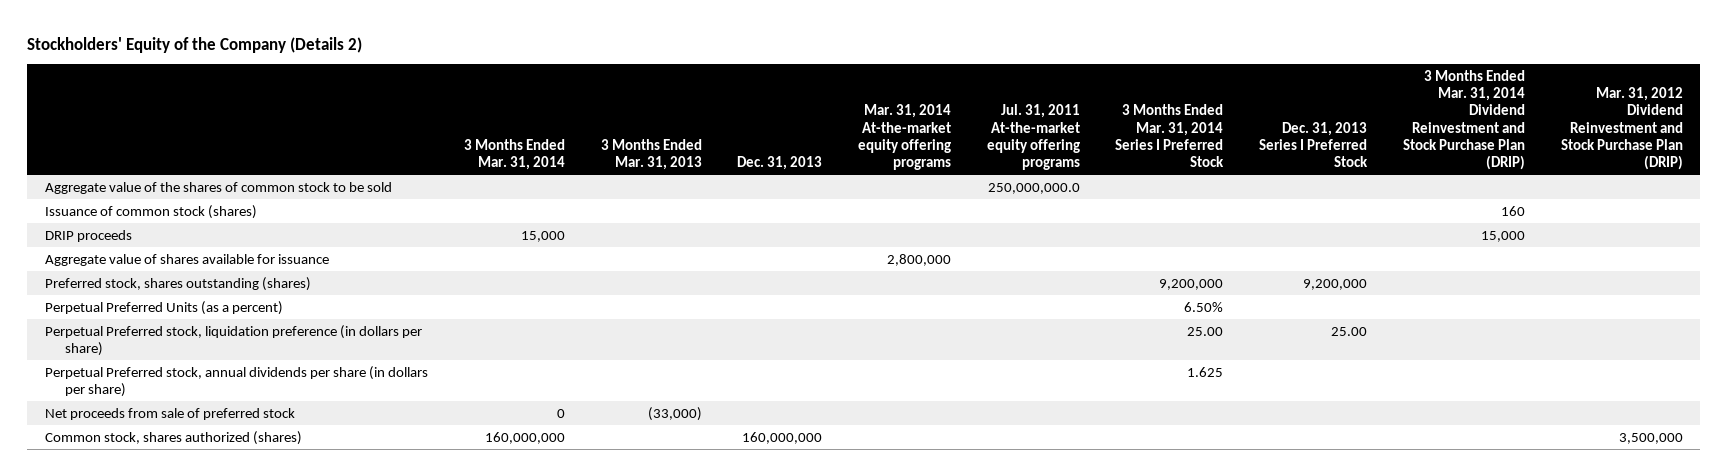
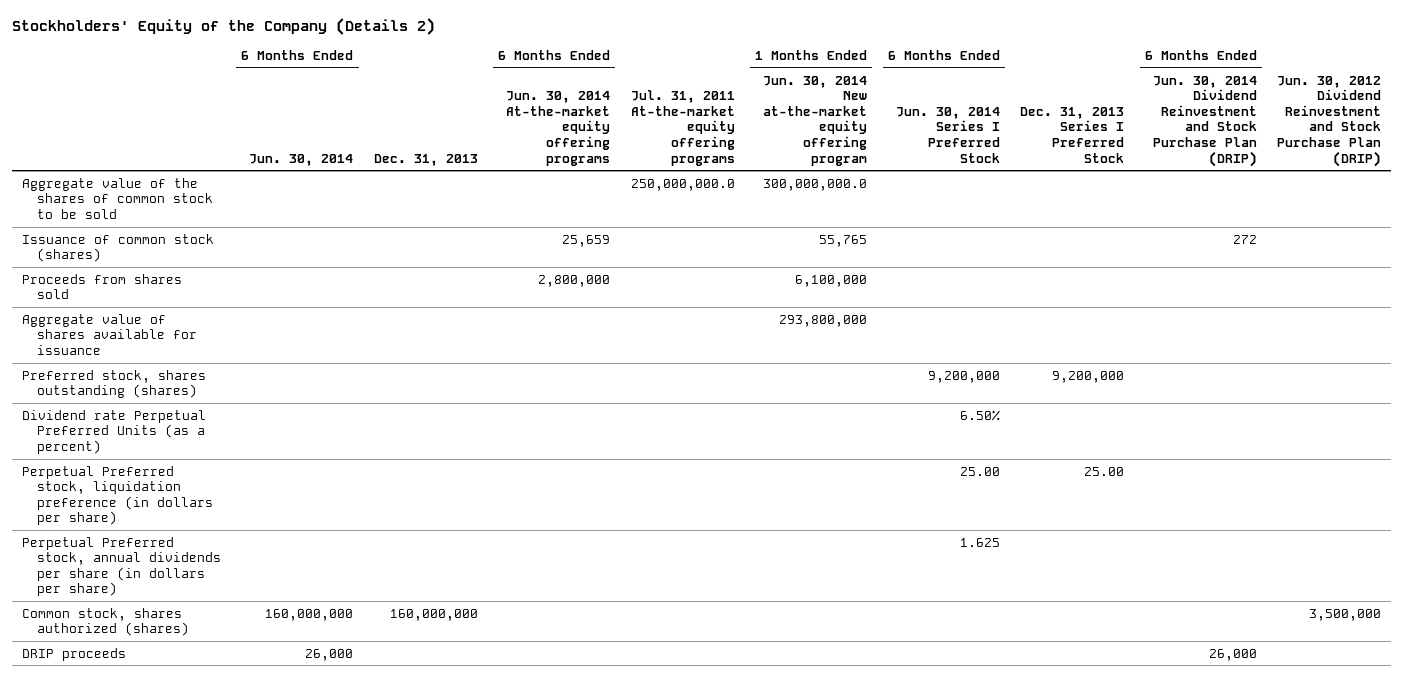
- | 3 Months Ended Mar. 31, 2014 | 3 Months Ended Mar. 31, 2013 | Dec. 31, 2013 | Mar. 31, 2014 At-the-market equity offering programs | Jul. 31, 2011 At-the-market equity offering programs | 3 Months Ended Mar. 31, 2014 Series I Preferred Stock | Dec. 31, 2013 Series I Preferred Stock | 3 Months Ended Mar. 31, 2014 Dividend Reinvestment and Stock Purchase Plan (DRIP) | Mar. 31, 2012 Dividend Reinvestment and Stock Purchase Plan (DRIP)
+ | 6 Months Ended Jun. 30, 2014 | Dec. 31, 2013 | 6 Months Ended Jun. 30, 2014 At-the-market equity offering programs | Jul. 31, 2011 At-the-market equity offering programs | 1 Months Ended Jun. 30, 2014 New at-the-market equity offering program | 6 Months Ended Jun. 30, 2014 Series I Preferred Stock | Dec. 31, 2013 Series I Preferred Stock | 6 Months Ended Jun. 30, 2014 Dividend Reinvestment and Stock Purchase Plan (DRIP) | Jun. 30, 2012 Dividend Reinvestment and Stock Purchase Plan (DRIP)
+ Proceeds from shares sold | | | 2,800,000 | | 6,100,000 | | | |
- Perpetual Preferred Units (as a percent) | | | | | | 6.50% | | |
+ Dividend rate Perpetual Preferred Units (as a percent) | | | | | | 6.50% | | |
- Net proceeds from sale of preferred stock | 0 | (33,000) | | | | | | |
moved down: DRIP proceeds | 26,000 | | | | | | | 26,000 |

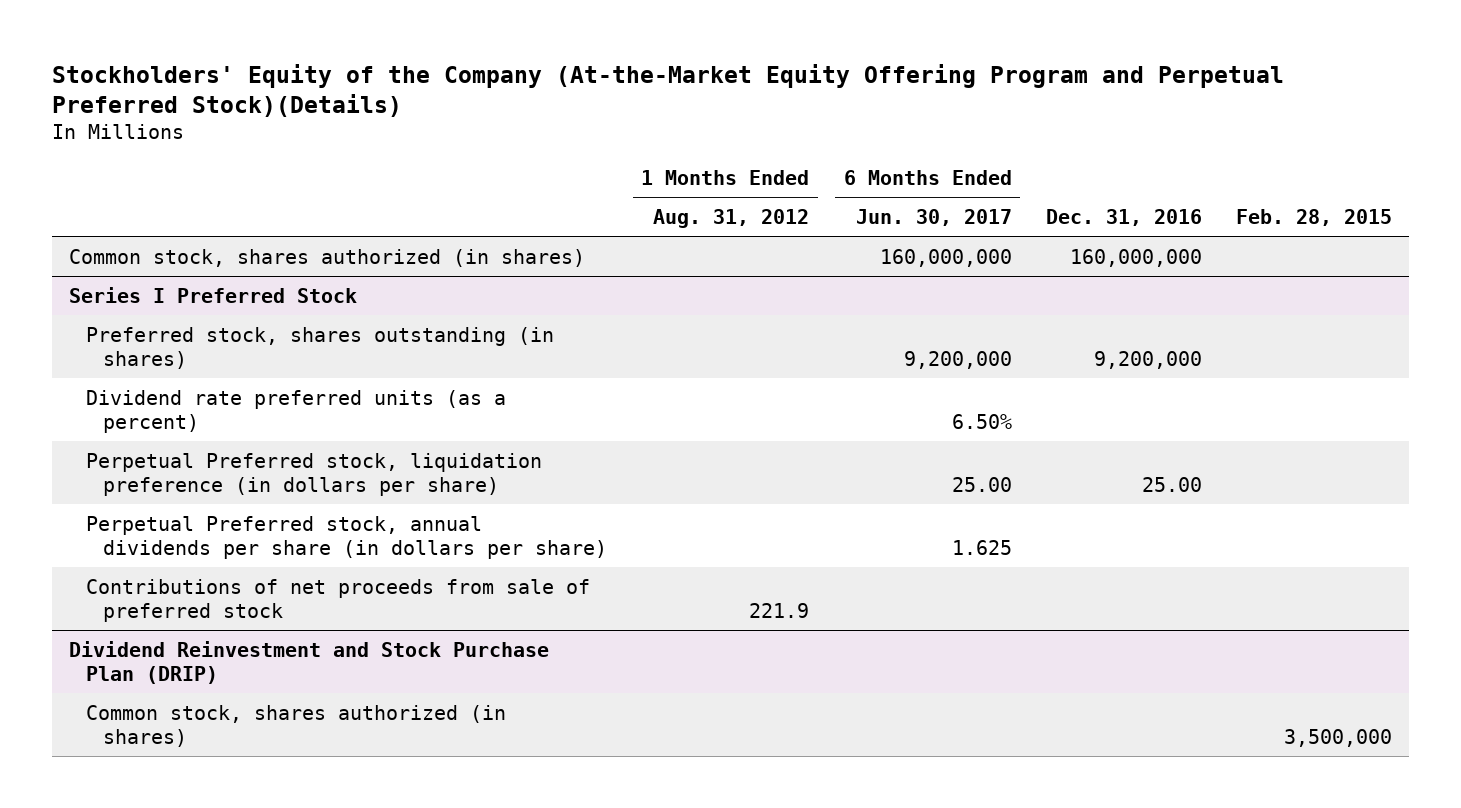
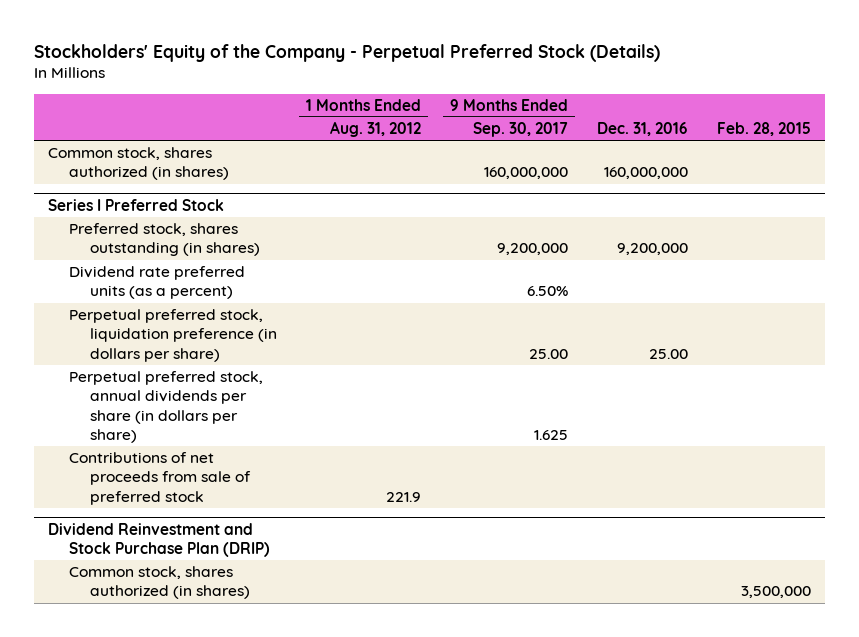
- Stockholders' Equity of the Company (At-the-Market Equity Offering Program and Perpetual Preferred Stock)(Details)
+ Stockholders' Equity of the Company - Perpetual Preferred Stock (Details)
- | 1 Months Ended Aug. 31, 2012 | 6 Months Ended Jun. 30, 2017 | Dec. 31, 2016 | Feb. 28, 2015
+ | 1 Months Ended Aug. 31, 2012 | 9 Months Ended Sep. 30, 2017 | Dec. 31, 2016 | Feb. 28, 2015
@ Series I Preferred Stock
- Perpetual Preferred stock, liquidation preference (in dollars per share) | | 25.00 | 25.00 |
- Perpetual Preferred stock, annual dividends per share (in dollars per share) | | 1.625 | |
+ Perpetual preferred stock, liquidation preference (in dollars per share) | | 25.00 | 25.00 |
+ Perpetual preferred stock, annual dividends per share (in dollars per share) | | 1.625 | |

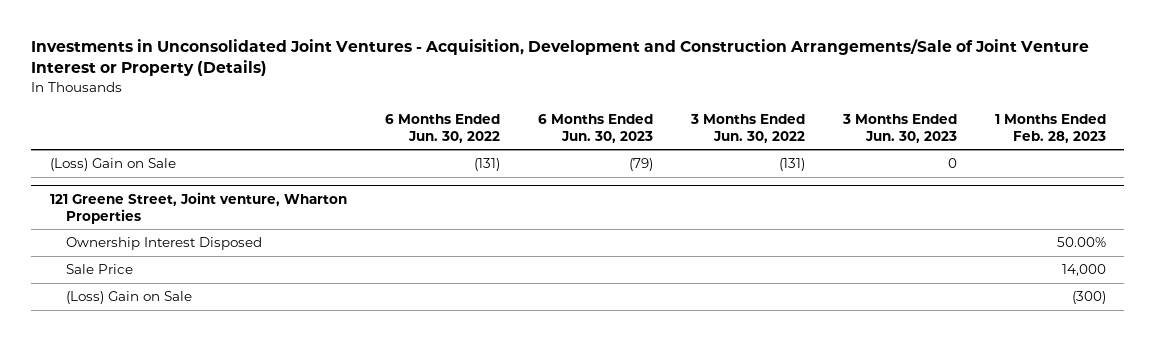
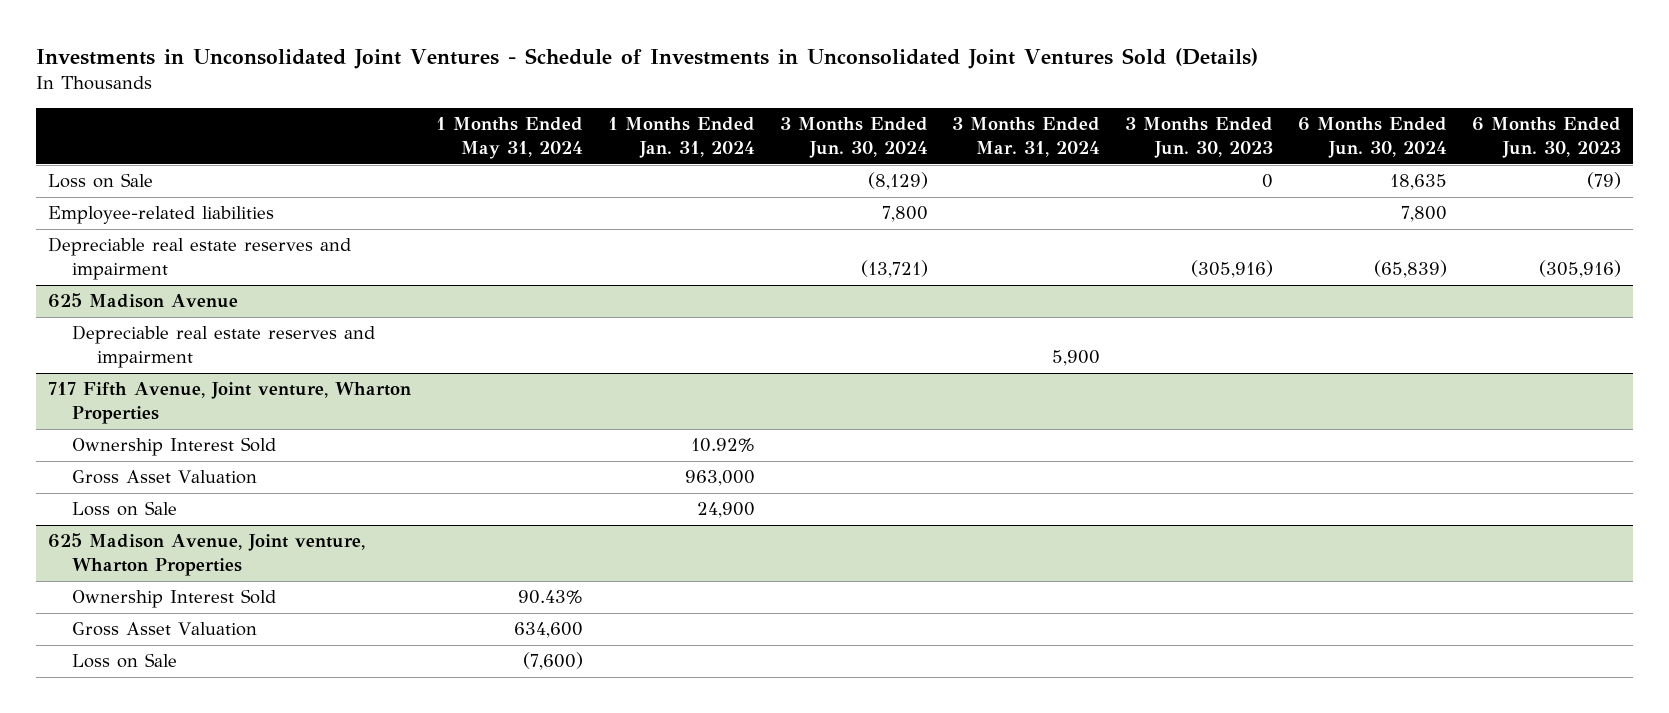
- Investments in Unconsolidated Joint Ventures - Acquisition, Development and Construction Arrangements/Sale of Joint Venture Interest or Property (Details)
+ Investments in Unconsolidated Joint Ventures - Schedule of Investments in Unconsolidated Joint Ventures Sold (Details)
- | 6 Months Ended Jun. 30, 2022 | 6 Months Ended Jun. 30, 2023 | 3 Months Ended Jun. 30, 2022 | 3 Months Ended Jun. 30, 2023 | 1 Months Ended Feb. 28, 2023
+ | 1 Months Ended May 31, 2024 | 1 Months Ended Jan. 31, 2024 | 3 Months Ended Jun. 30, 2024 | 3 Months Ended Mar. 31, 2024 | 3 Months Ended Jun. 30, 2023 | 6 Months Ended Jun. 30, 2024 | 6 Months Ended Jun. 30, 2023
- (Loss) Gain on Sale | (131) | (79) | (131) | 0 |
- 121 Greene Street, Joint venture, Wharton Properties
- Ownership Interest Disposed | | | | | 50.00%
- Sale Price | | | | | 14,000
- (Loss) Gain on Sale | | | | | (300)
+ Loss on Sale | | | (8,129) | | 0 | 18,635 | (79)
+ Employee-related liabilities | | | 7,800 | | | 7,800 |
+ Depreciable real estate reserves and impairment | | | (13,721) | | (305,916) | (65,839) | (305,916)
+ 625 Madison Avenue
+ Depreciable real estate reserves and impairment | | | | 5,900 | | |
+ 717 Fifth Avenue, Joint venture, Wharton Properties
+ Ownership Interest Sold | | 10.92% | | | | |
+ Gross Asset Valuation | | 963,000 | | | | |
+ Loss on Sale | | 24,900 | | | | |
+ 625 Madison Avenue, Joint venture, Wharton Properties
+ Ownership Interest Sold | 90.43% | | | | | |
+ Gross Asset Valuation | 634,600 | | | | | |
+ Loss on Sale | (7,600) | | | | | |

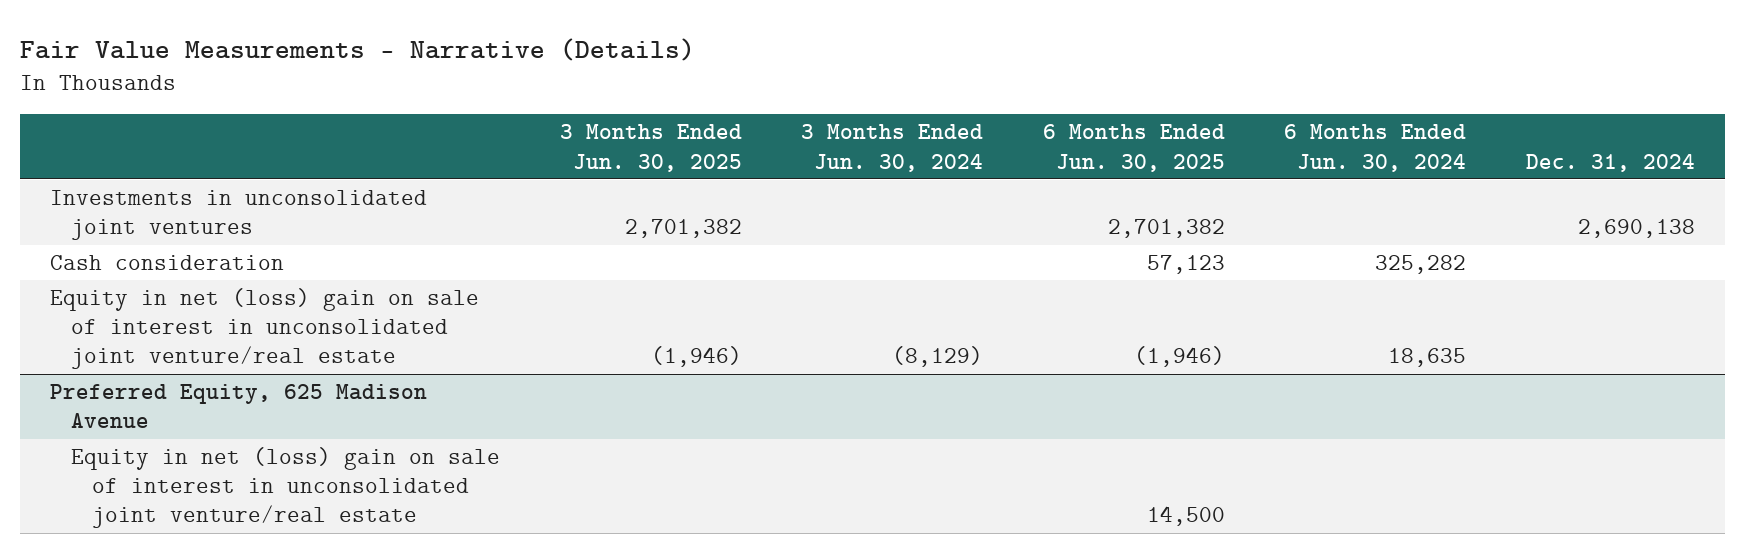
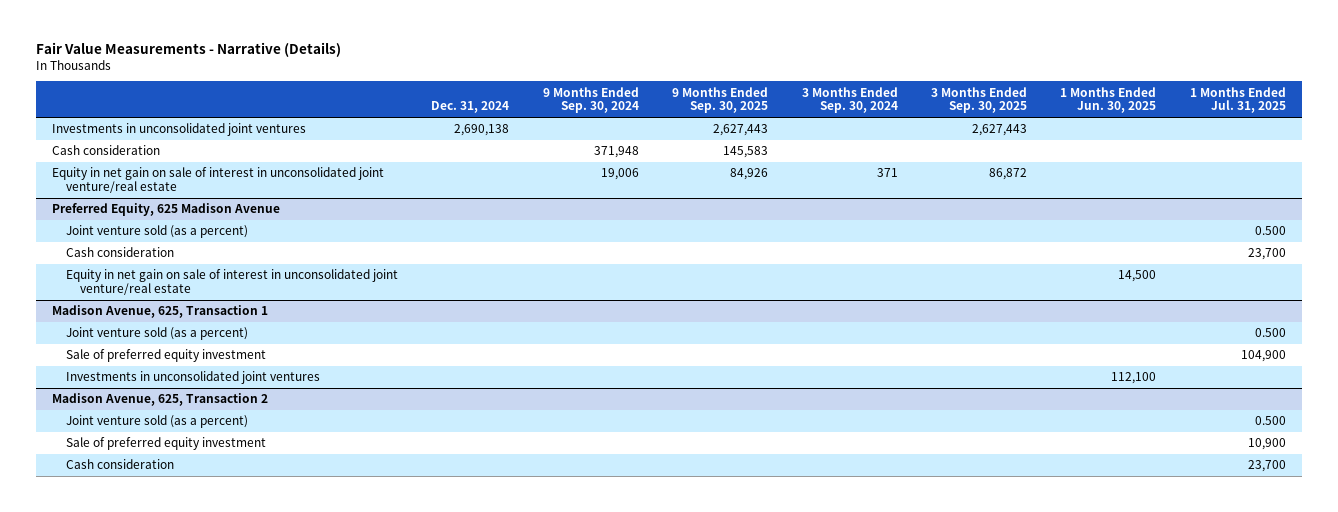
- | 3 Months Ended Jun. 30, 2025 | 3 Months Ended Jun. 30, 2024 | 6 Months Ended Jun. 30, 2025 | 6 Months Ended Jun. 30, 2024 | Dec. 31, 2024
+ | Dec. 31, 2024 | 9 Months Ended Sep. 30, 2024 | 9 Months Ended Sep. 30, 2025 | 3 Months Ended Sep. 30, 2024 | 3 Months Ended Sep. 30, 2025 | 1 Months Ended Jun. 30, 2025 | 1 Months Ended Jul. 31, 2025
- Equity in net (loss) gain on sale of interest in unconsolidated joint venture/real estate | (1,946) | (8,129) | (1,946) | 18,635 |
+ Equity in net gain on sale of interest in unconsolidated joint venture/real estate | | 19,006 | 84,926 | 371 | 86,872 | |
@ Preferred Equity, 625 Madison Avenue
- Equity in net (loss) gain on sale of interest in unconsolidated joint venture/real estate | | | 14,500 | |
+ Joint venture sold (as a percent) | | | | | | | 0.500
+ Cash consideration | | | | | | | 23,700
+ Equity in net gain on sale of interest in unconsolidated joint venture/real estate | | | | | | 14,500 |
+ Madison Avenue, 625, Transaction 1
+ Joint venture sold (as a percent) | | | | | | | 0.500
+ Sale of preferred equity investment | | | | | | | 104,900
+ Investments in unconsolidated joint ventures | | | | | | 112,100 |
+ Madison Avenue, 625, Transaction 2
+ Joint venture sold (as a percent) | | | | | | | 0.500
+ Sale of preferred equity investment | | | | | | | 10,900
+ Cash consideration | | | | | | | 23,700

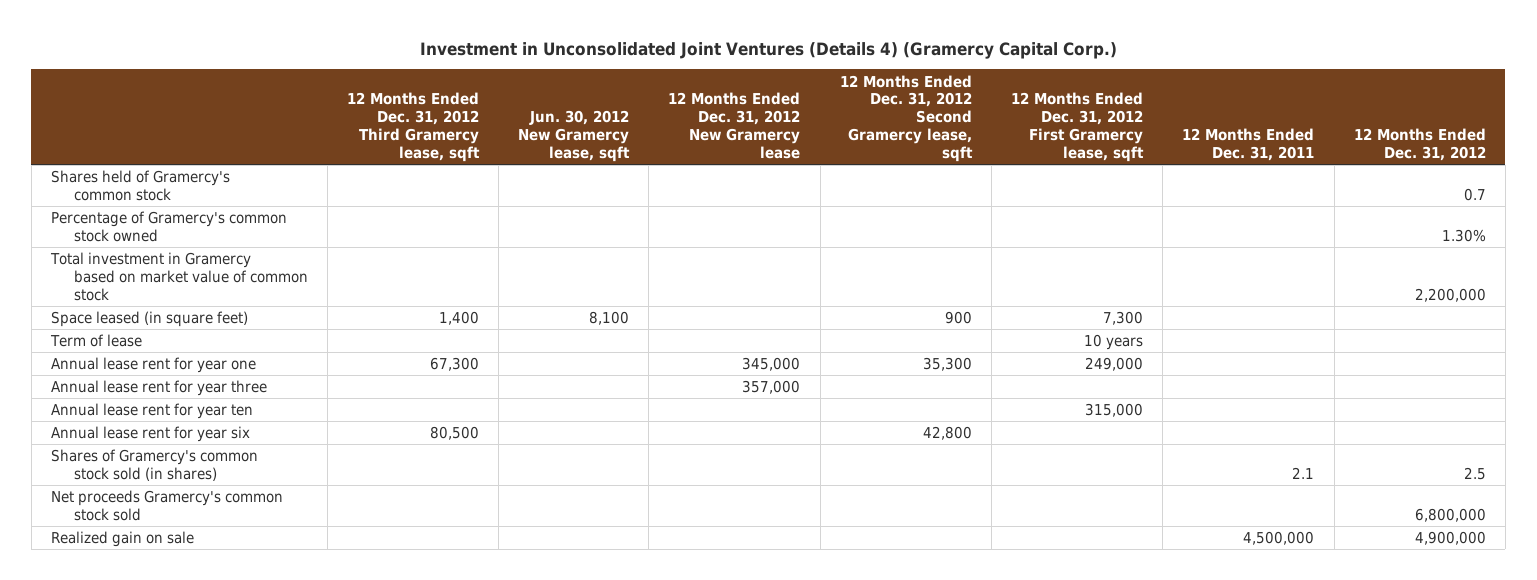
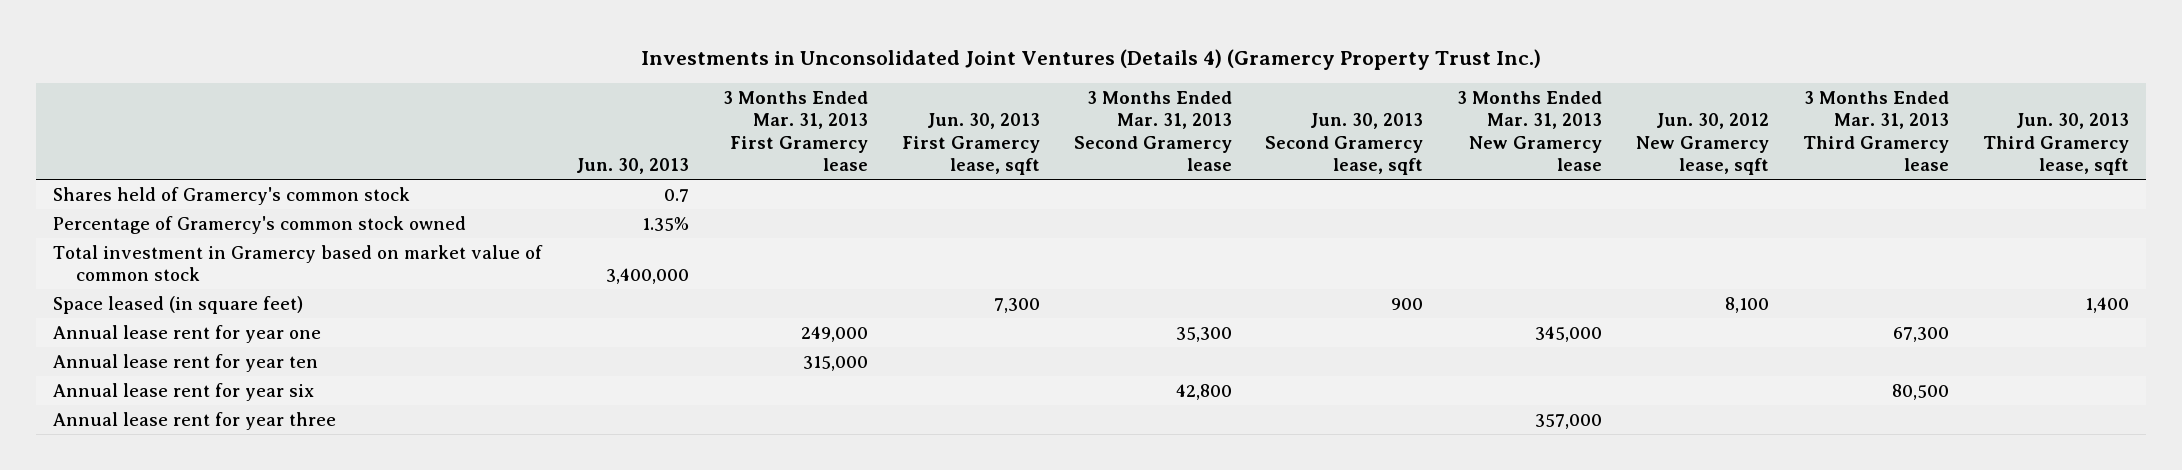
- Investment in Unconsolidated Joint Ventures (Details 4) (Gramercy Capital Corp.)
+ Investments in Unconsolidated Joint Ventures (Details 4) (Gramercy Property Trust Inc.)
- | 12 Months Ended Dec. 31, 2012 Third Gramercy lease, sqft | Jun. 30, 2012 New Gramercy lease, sqft | 12 Months Ended Dec. 31, 2012 New Gramercy lease | 12 Months Ended Dec. 31, 2012 Second Gramercy lease, sqft | 12 Months Ended Dec. 31, 2012 First Gramercy lease, sqft | 12 Months Ended Dec. 31, 2011 | 12 Months Ended Dec. 31, 2012
+ | Jun. 30, 2013 | 3 Months Ended Mar. 31, 2013 First Gramercy lease | Jun. 30, 2013 First Gramercy lease, sqft | 3 Months Ended Mar. 31, 2013 Second Gramercy lease | Jun. 30, 2013 Second Gramercy lease, sqft | 3 Months Ended Mar. 31, 2013 New Gramercy lease | Jun. 30, 2012 New Gramercy lease, sqft | 3 Months Ended Mar. 31, 2013 Third Gramercy lease | Jun. 30, 2013 Third Gramercy lease, sqft
- Term of lease | | | | | 10 years | |
- Shares of Gramercy's common stock sold (in shares) | | | | | | 2.1 | 2.5
- Net proceeds Gramercy's common stock sold | | | | | | | 6,800,000
- Realized gain on sale | | | | | | 4,500,000 | 4,900,000
moved down: Annual lease rent for year three | | | | | | 357,000 | | |

